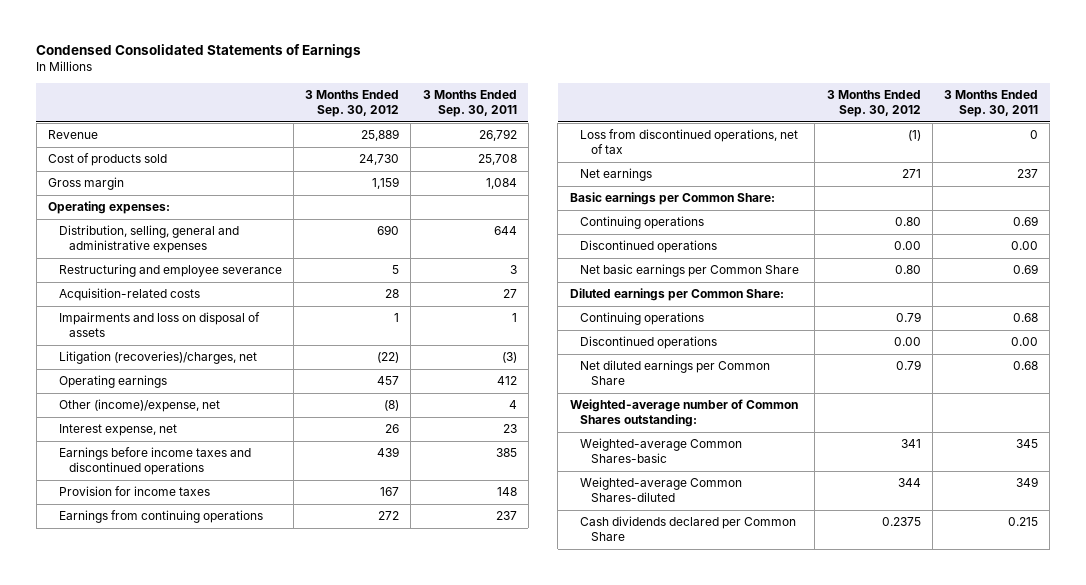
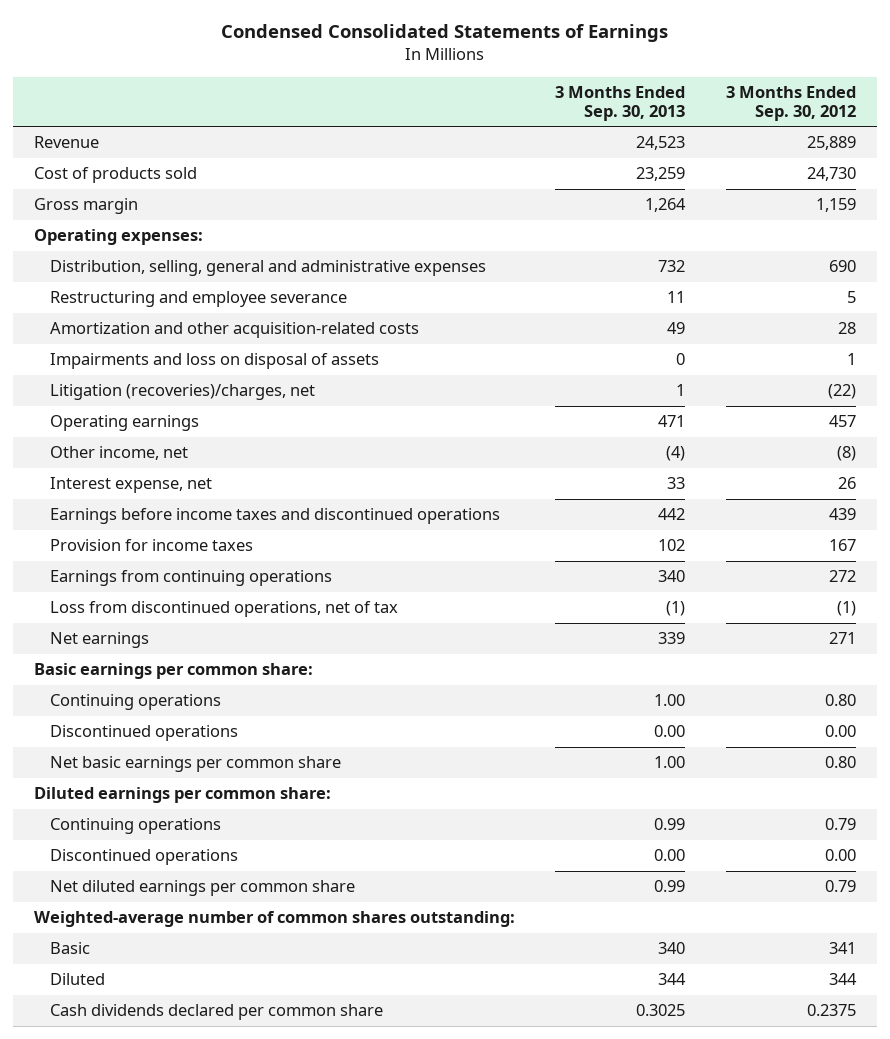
- | 3 Months Ended Sep. 30, 2012 | 3 Months Ended Sep. 30, 2011
+ | 3 Months Ended Sep. 30, 2013 | 3 Months Ended Sep. 30, 2012
- Acquisition-related costs | 28 | 27
+ Amortization and other acquisition-related costs | 49 | 28
- Other (income)/expense, net | (8) | 4
+ Other income, net | (4) | (8)
- Basic earnings per Common Share:
+ Basic earnings per common share:
- Net basic earnings per Common Share | 0.80 | 0.69
- Diluted earnings per Common Share:
+ Net basic earnings per common share | 1.00 | 0.80
+ Diluted earnings per common share:
- Net diluted earnings per Common Share | 0.79 | 0.68
- Weighted-average number of Common Shares outstanding:
- Weighted-average Common Shares-basic | 341 | 345
- Weighted-average Common Shares-diluted | 344 | 349
- Cash dividends declared per Common Share | 0.2375 | 0.215
+ Net diluted earnings per common share | 0.99 | 0.79
+ Weighted-average number of common shares outstanding:
+ Basic | 340 | 341
+ Diluted | 344 | 344
+ Cash dividends declared per common share | 0.3025 | 0.2375

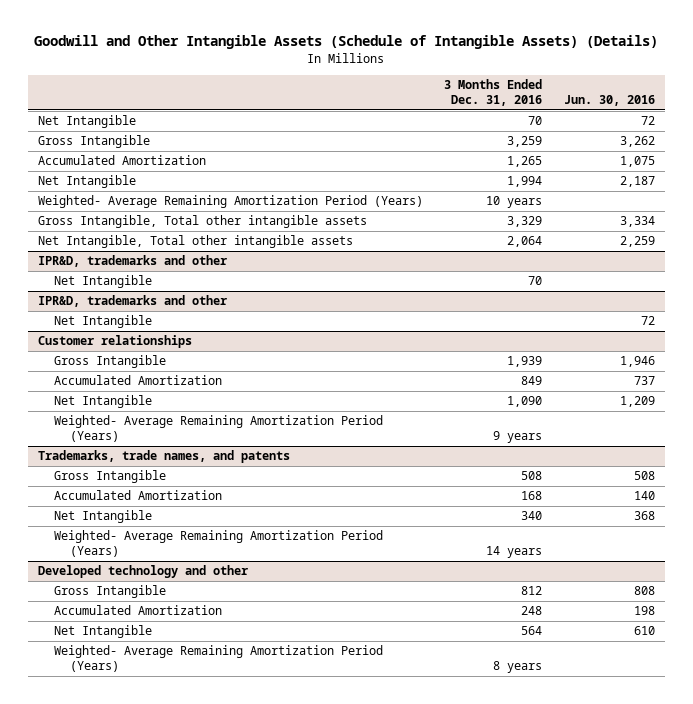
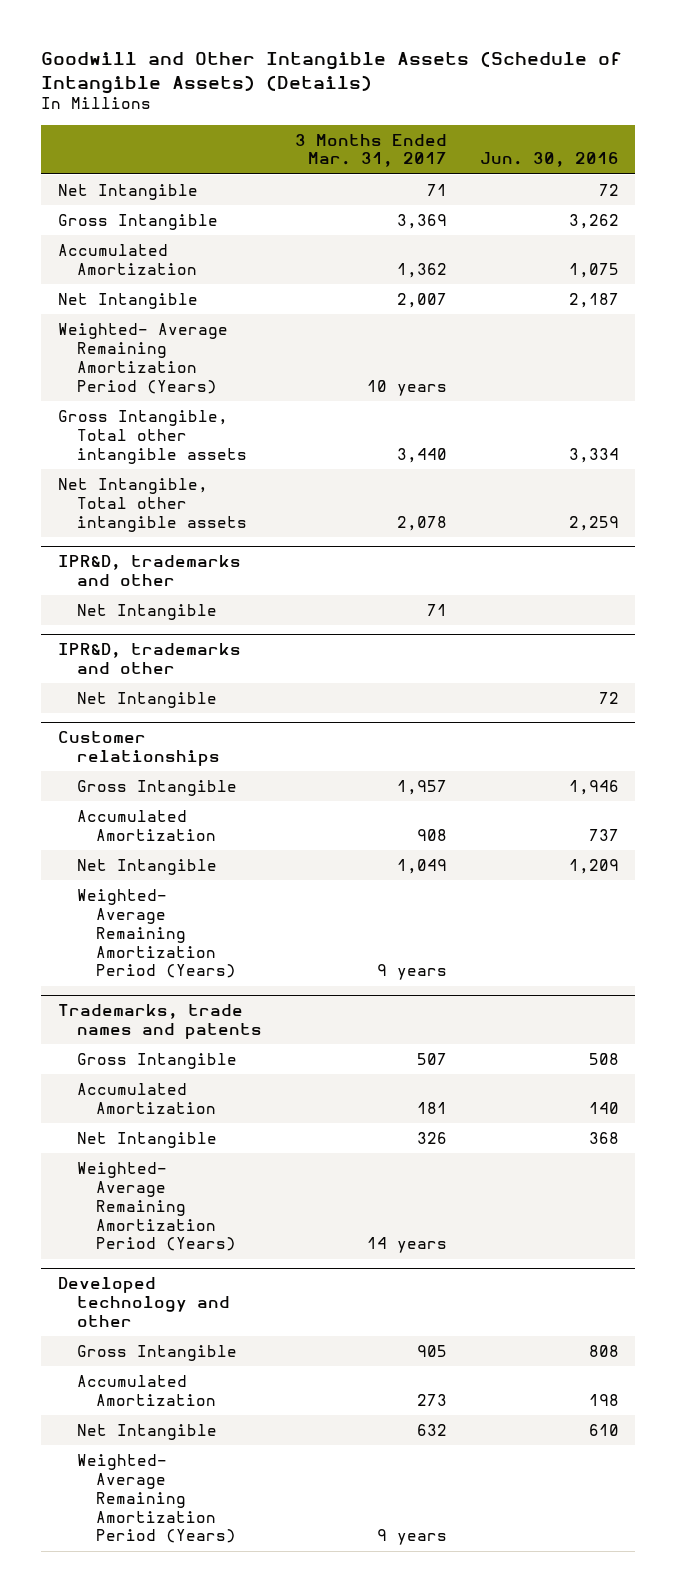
- | 3 Months Ended Dec. 31, 2016 | Jun. 30, 2016
+ | 3 Months Ended Mar. 31, 2017 | Jun. 30, 2016
- Trademarks, trade names, and patents
+ Trademarks, trade names and patents

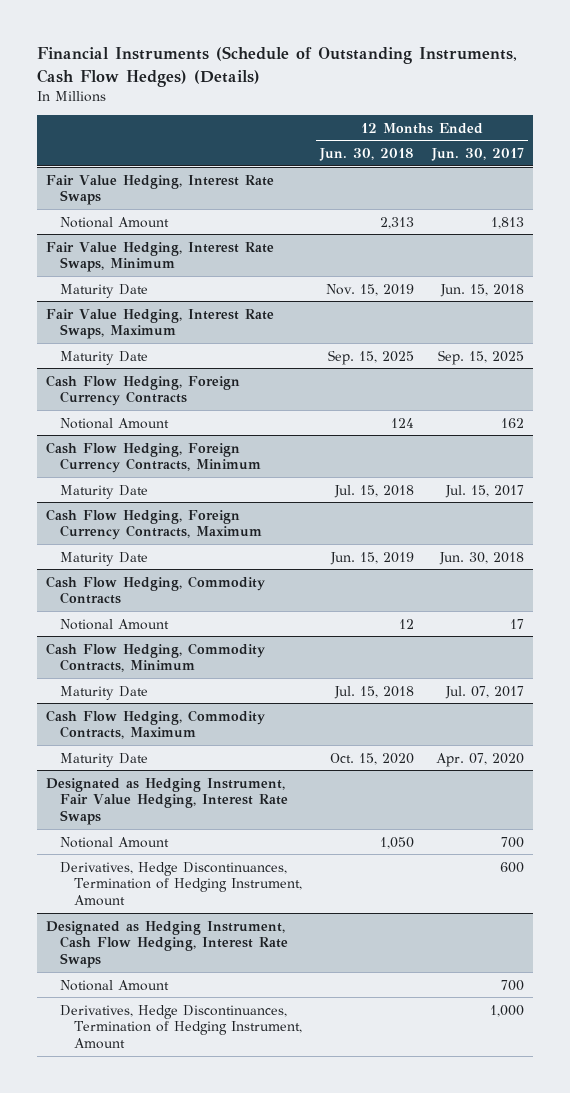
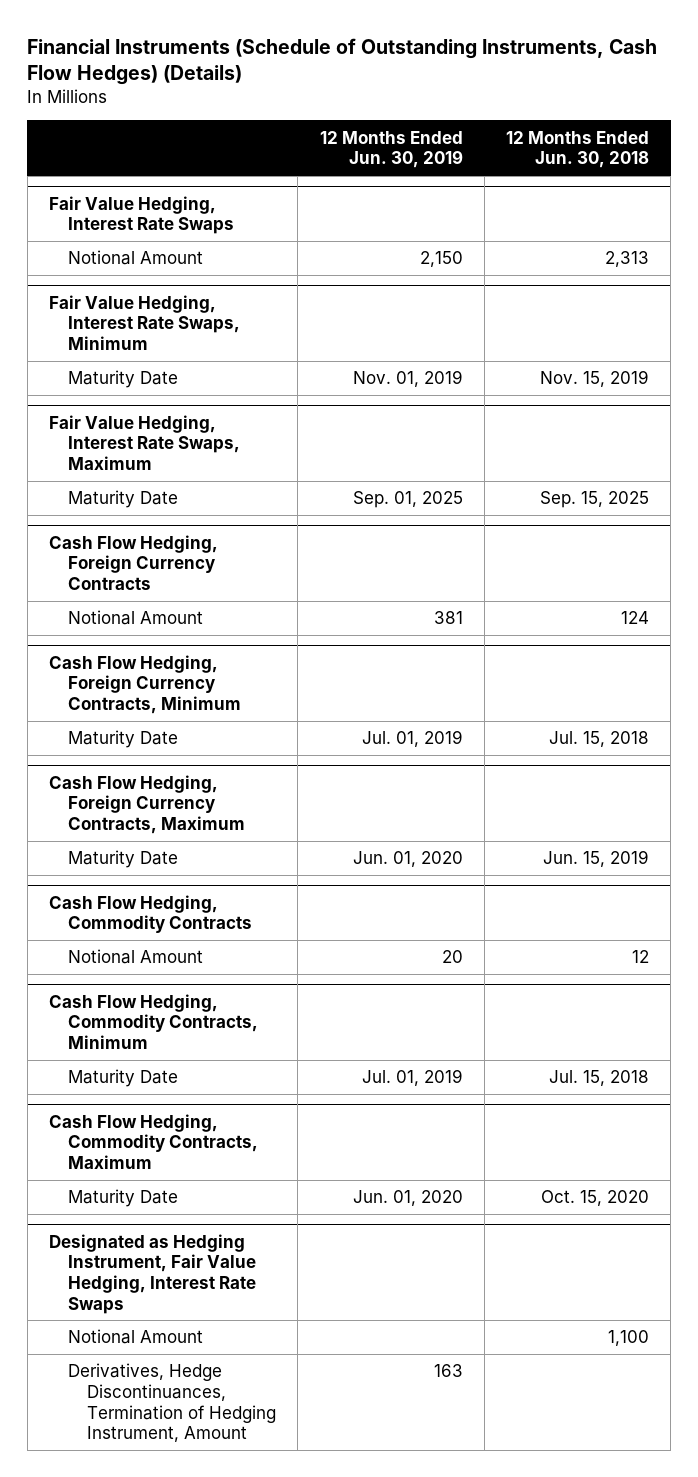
- | 12 Months Ended Jun. 30, 2018 | 12 Months Ended Jun. 30, 2017
+ | 12 Months Ended Jun. 30, 2019 | 12 Months Ended Jun. 30, 2018
@ Designated as Hedging Instrument, Fair Value Hedging, Interest Rate Swaps
- Notional Amount | 1,050 | 700
- Derivatives, Hedge Discontinuances, Termination of Hedging Instrument, Amount | | 600
- Designated as Hedging Instrument, Cash Flow Hedging, Interest Rate Swaps
- Notional Amount | | 700
@ Designated as Hedging Instrument, Fair Value Hedging, Interest Rate Swaps
+ Notional Amount | | 1,100

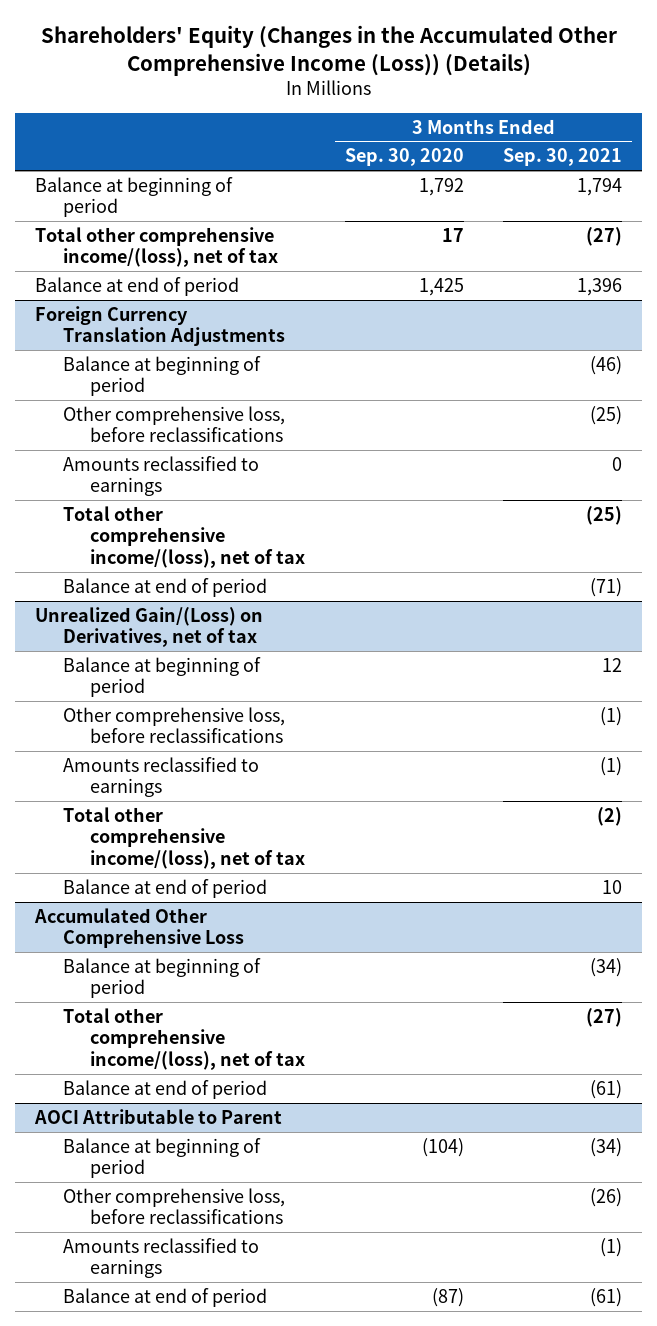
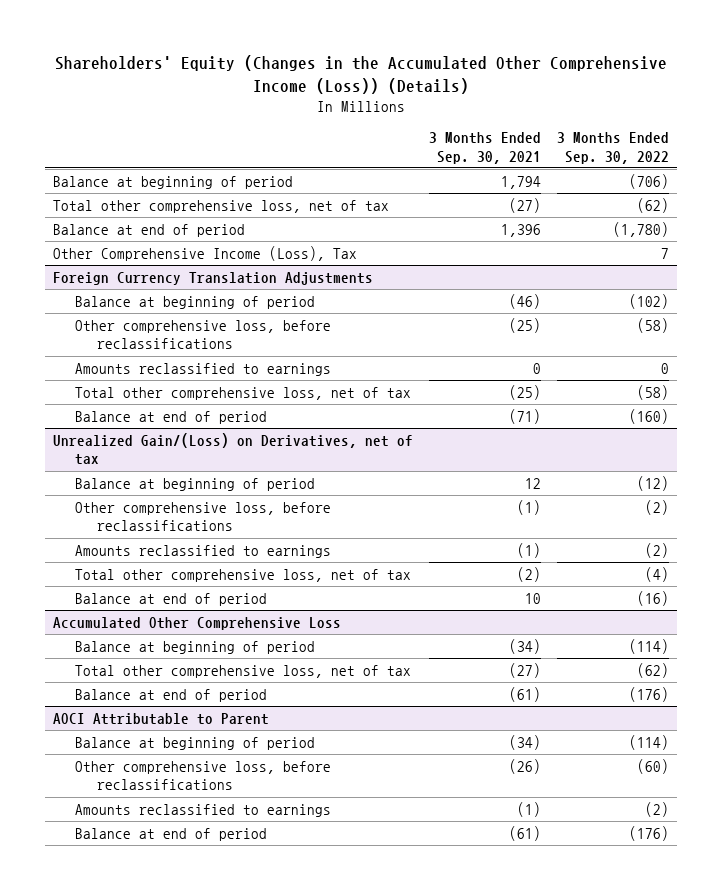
- | 3 Months Ended Sep. 30, 2020 | 3 Months Ended Sep. 30, 2021
+ | 3 Months Ended Sep. 30, 2021 | 3 Months Ended Sep. 30, 2022
- Total other comprehensive income/(loss), net of tax | 17 | (27)
+ Total other comprehensive loss, net of tax | (27) | (62)
+ Other Comprehensive Income (Loss), Tax | | 7
@ Foreign Currency Translation Adjustments
- Total other comprehensive income/(loss), net of tax | | (25)
+ Total other comprehensive loss, net of tax | (25) | (58)
@ Unrealized Gain/(Loss) on Derivatives, net of tax
- Total other comprehensive income/(loss), net of tax | | (2)
+ Total other comprehensive loss, net of tax | (2) | (4)
@ Accumulated Other Comprehensive Loss
- Total other comprehensive income/(loss), net of tax | | (27)
+ Total other comprehensive loss, net of tax | (27) | (62)

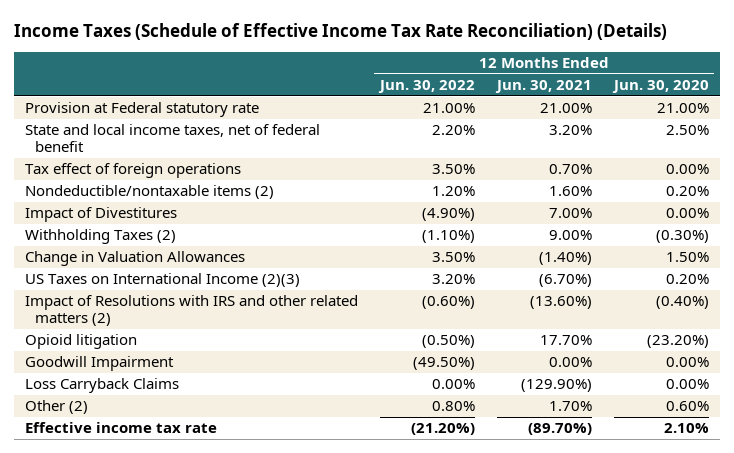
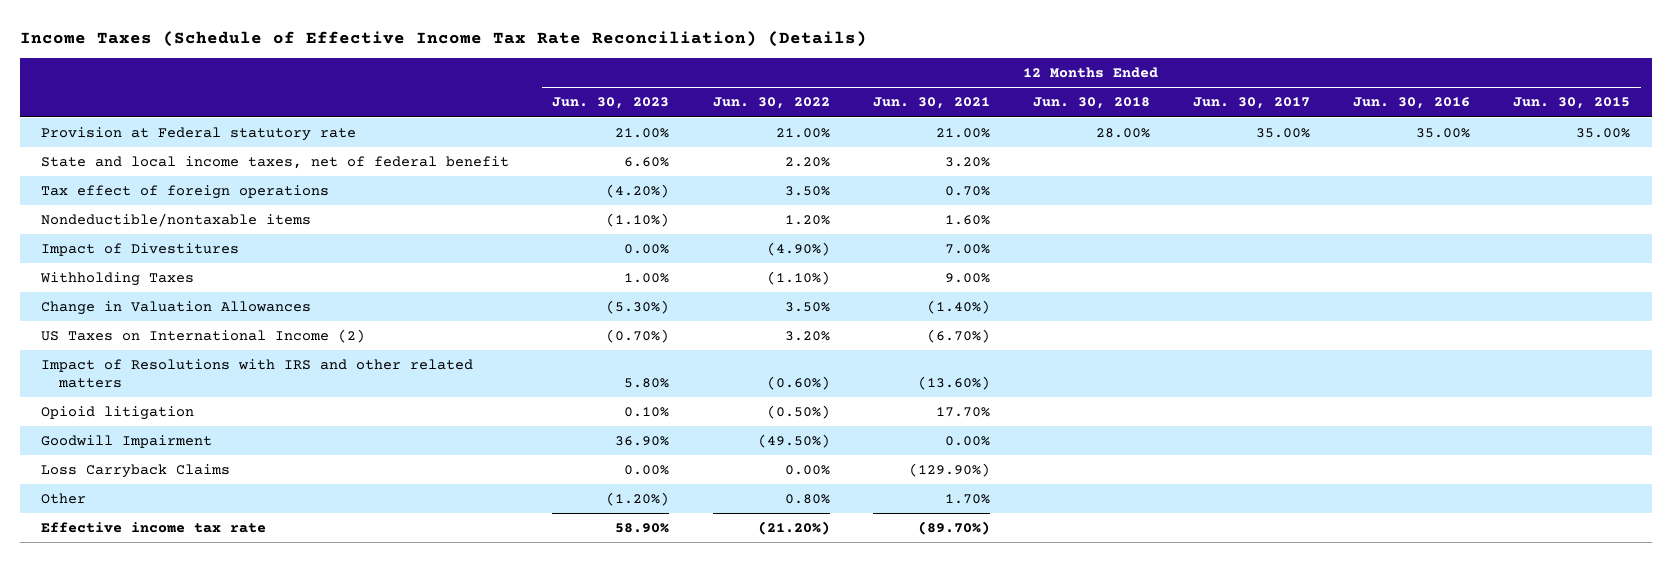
- | 12 Months Ended Jun. 30, 2022 | 12 Months Ended Jun. 30, 2021 | 12 Months Ended Jun. 30, 2020
+ | 12 Months Ended Jun. 30, 2023 | 12 Months Ended Jun. 30, 2022 | 12 Months Ended Jun. 30, 2021 | 12 Months Ended Jun. 30, 2018 | 12 Months Ended Jun. 30, 2017 | 12 Months Ended Jun. 30, 2016 | 12 Months Ended Jun. 30, 2015
- Nondeductible/nontaxable items (2) | 1.20% | 1.60% | 0.20%
+ Nondeductible/nontaxable items | (1.10%) | 1.20% | 1.60% | | | |
- Withholding Taxes (2) | (1.10%) | 9.00% | (0.30%)
+ Withholding Taxes | 1.00% | (1.10%) | 9.00% | | | |
- US Taxes on International Income (2)(3) | 3.20% | (6.70%) | 0.20%
- Impact of Resolutions with IRS and other related matters (2) | (0.60%) | (13.60%) | (0.40%)
+ US Taxes on International Income (2) | (0.70%) | 3.20% | (6.70%) | | | |
+ Impact of Resolutions with IRS and other related matters | 5.80% | (0.60%) | (13.60%) | | | |
- Other (2) | 0.80% | 1.70% | 0.60%
+ Other | (1.20%) | 0.80% | 1.70% | | | |

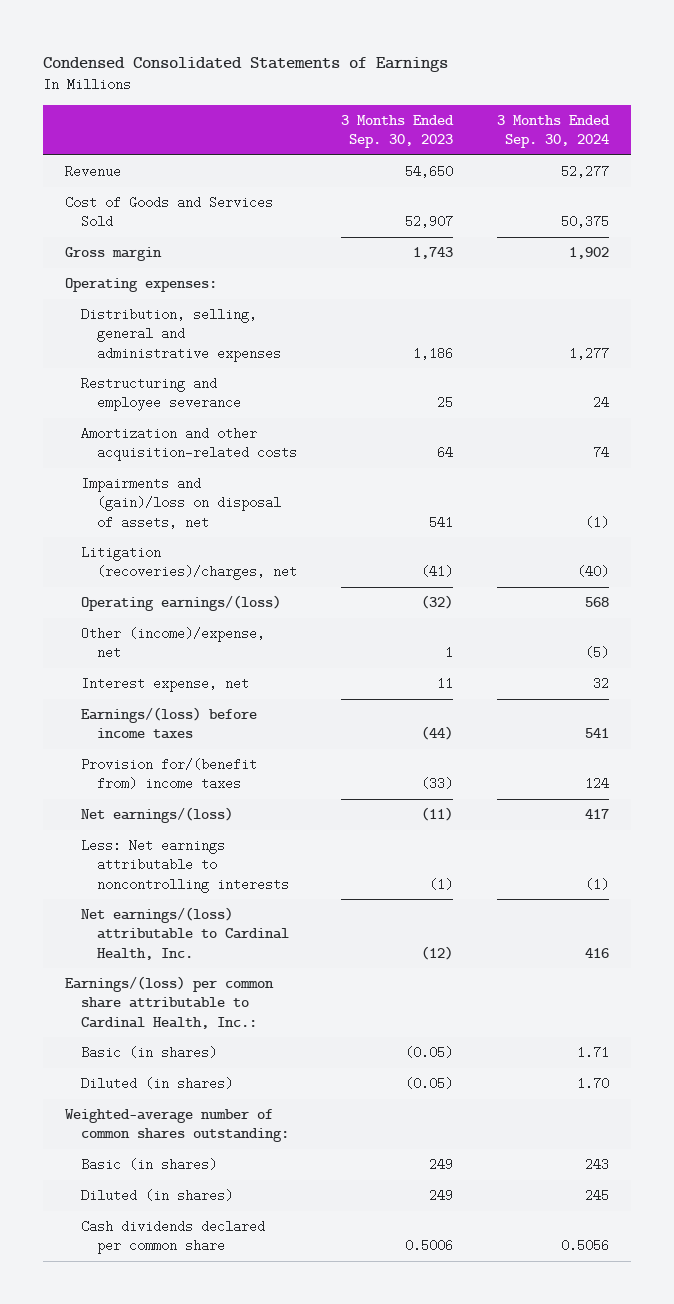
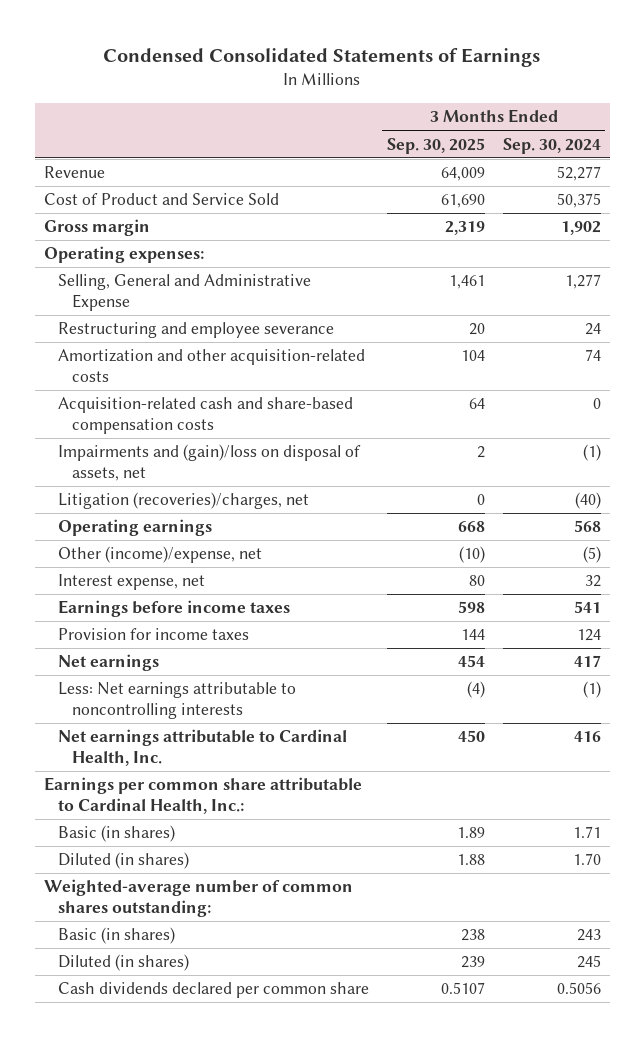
- | 3 Months Ended Sep. 30, 2023 | 3 Months Ended Sep. 30, 2024
+ | 3 Months Ended Sep. 30, 2025 | 3 Months Ended Sep. 30, 2024
- Cost of Goods and Services Sold | 52,907 | 50,375
+ Cost of Product and Service Sold | 61,690 | 50,375
- Distribution, selling, general and administrative expenses | 1,186 | 1,277
+ Selling, General and Administrative Expense | 1,461 | 1,277
+ Acquisition-related cash and share-based compensation costs | 64 | 0
- Operating earnings/(loss) | (32) | 568
+ Operating earnings | 668 | 568
- Earnings/(loss) before income taxes | (44) | 541
- Provision for/(benefit from) income taxes | (33) | 124
- Net earnings/(loss) | (11) | 417
+ Earnings before income taxes | 598 | 541
+ Provision for income taxes | 144 | 124
+ Net earnings | 454 | 417
- Net earnings/(loss) attributable to Cardinal Health, Inc. | (12) | 416
- Earnings/(loss) per common share attributable to Cardinal Health, Inc.:
+ Net earnings attributable to Cardinal Health, Inc. | 450 | 416
+ Earnings per common share attributable to Cardinal Health, Inc.:

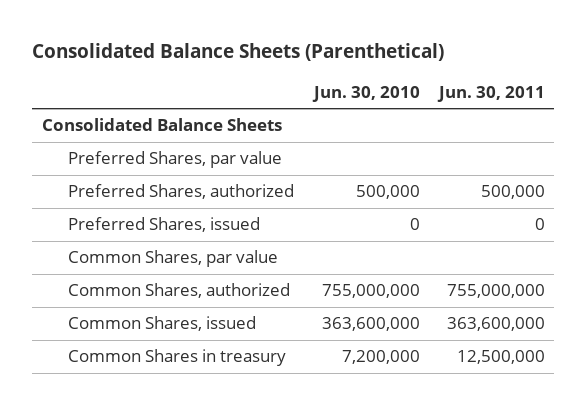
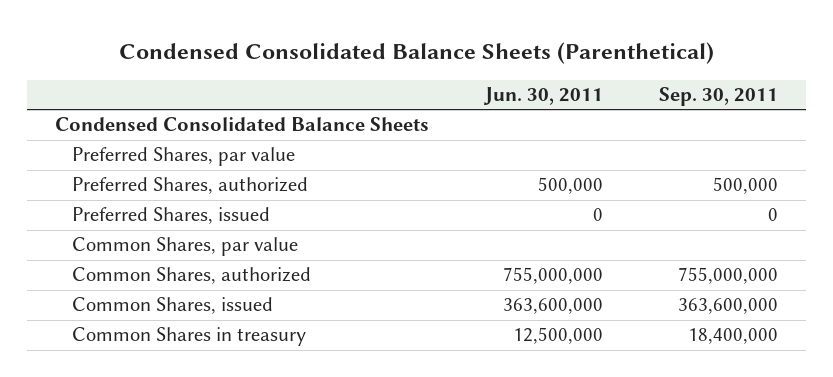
- Consolidated Balance Sheets (Parenthetical)
+ Condensed Consolidated Balance Sheets (Parenthetical)
- | Jun. 30, 2010 | Jun. 30, 2011
+ | Jun. 30, 2011 | Sep. 30, 2011
- Consolidated Balance Sheets
+ Condensed Consolidated Balance Sheets

